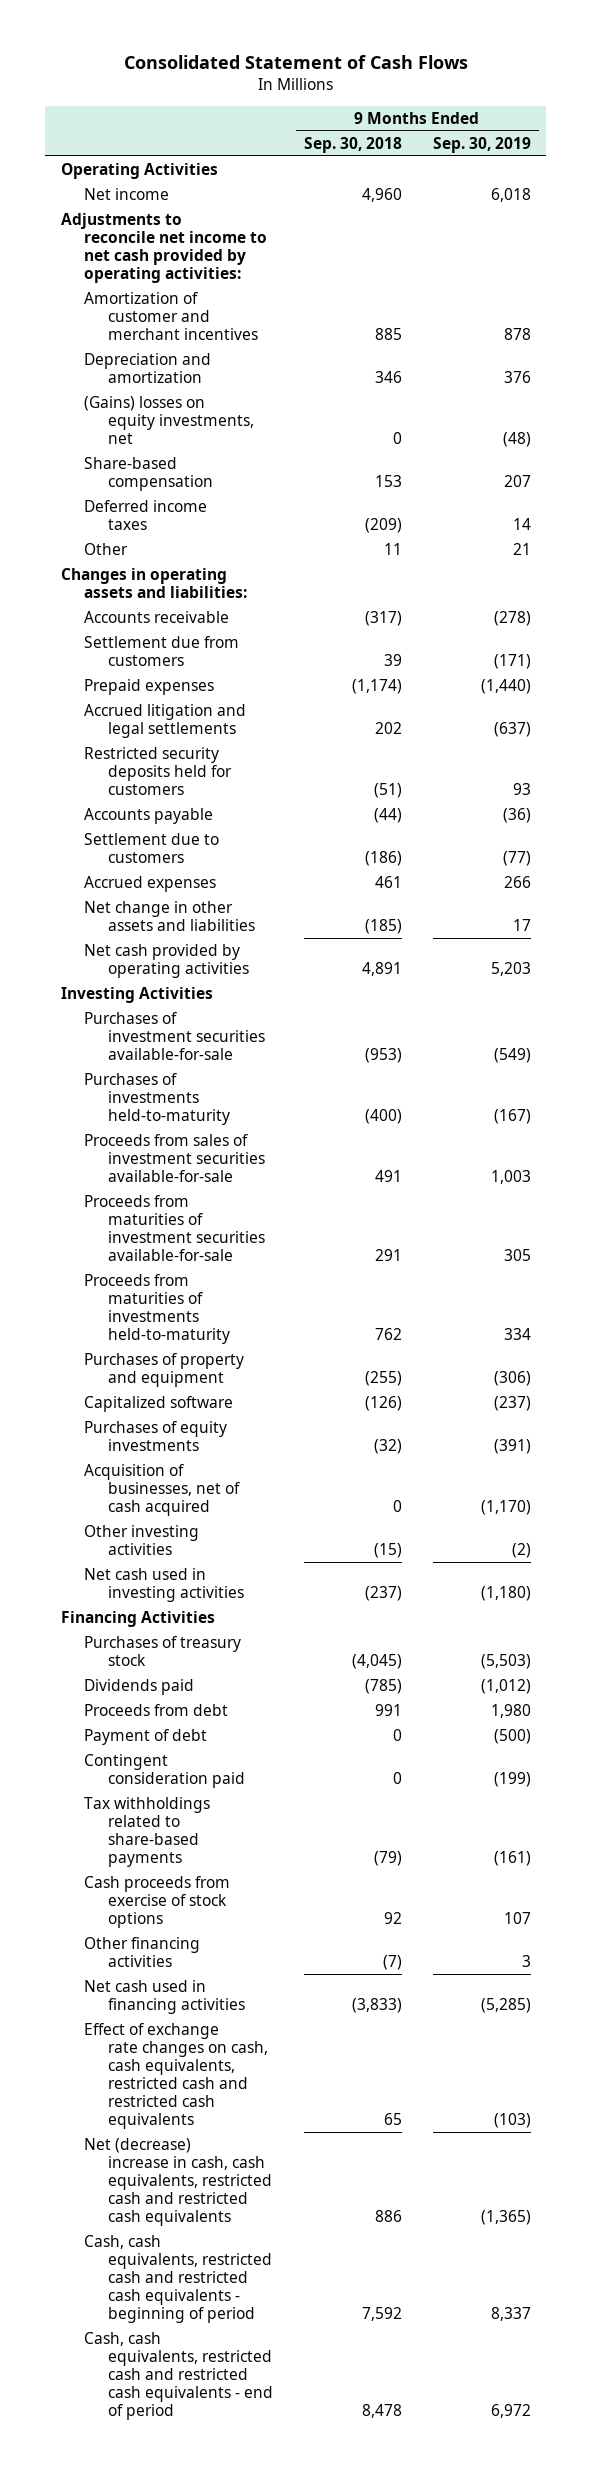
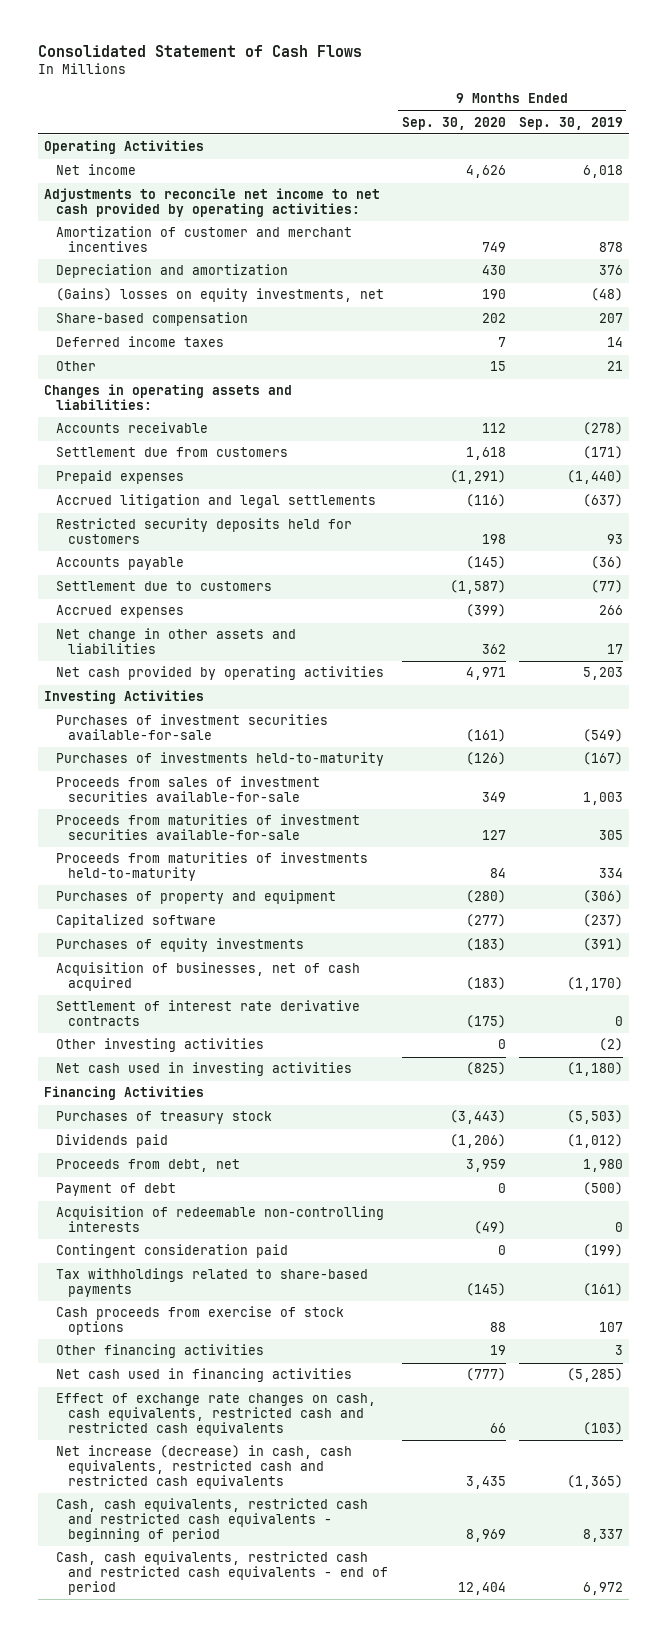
- | 9 Months Ended Sep. 30, 2018 | 9 Months Ended Sep. 30, 2019
+ | 9 Months Ended Sep. 30, 2020 | 9 Months Ended Sep. 30, 2019
+ Settlement of interest rate derivative contracts | (175) | 0
- Proceeds from debt | 991 | 1,980
+ Proceeds from debt, net | 3,959 | 1,980
+ Acquisition of redeemable non-controlling interests | (49) | 0
- Net (decrease) increase in cash, cash equivalents, restricted cash and restricted cash equivalents | 886 | (1,365)
+ Net increase (decrease) in cash, cash equivalents, restricted cash and restricted cash equivalents | 3,435 | (1,365)

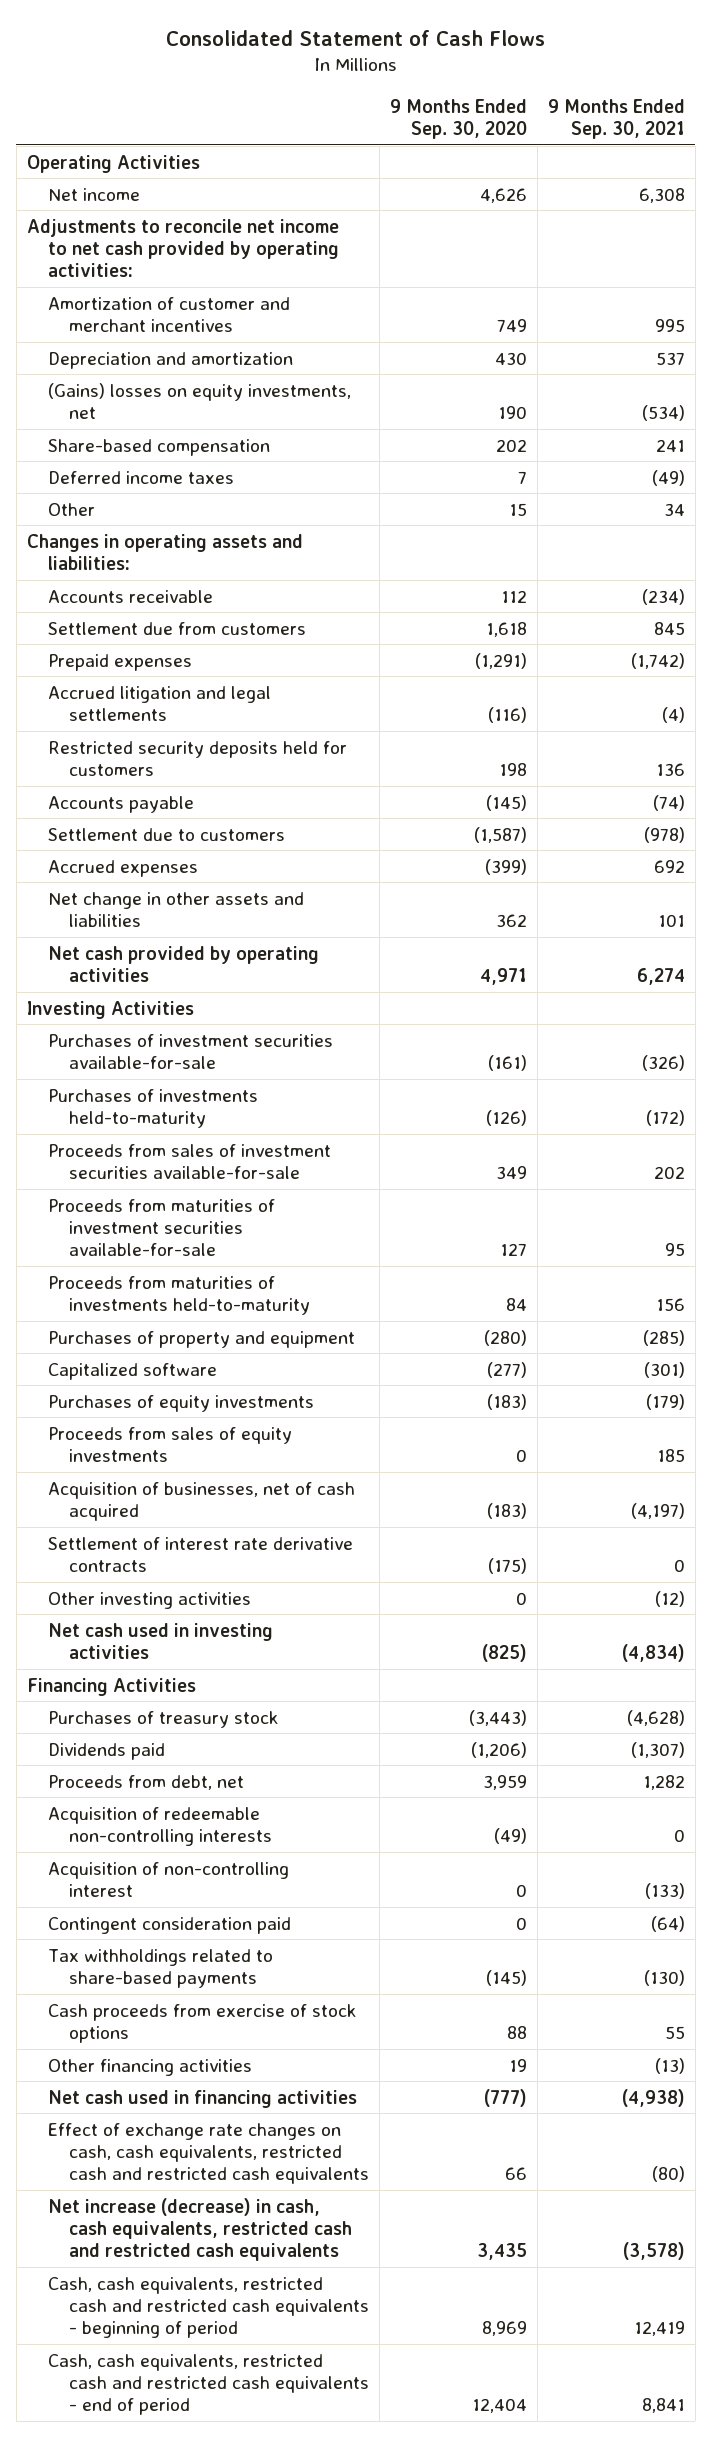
- | 9 Months Ended Sep. 30, 2020 | 9 Months Ended Sep. 30, 2019
+ | 9 Months Ended Sep. 30, 2020 | 9 Months Ended Sep. 30, 2021
+ Proceeds from sales of equity investments | 0 | 185
- Payment of debt | 0 | (500)
+ Acquisition of non-controlling interest | 0 | (133)

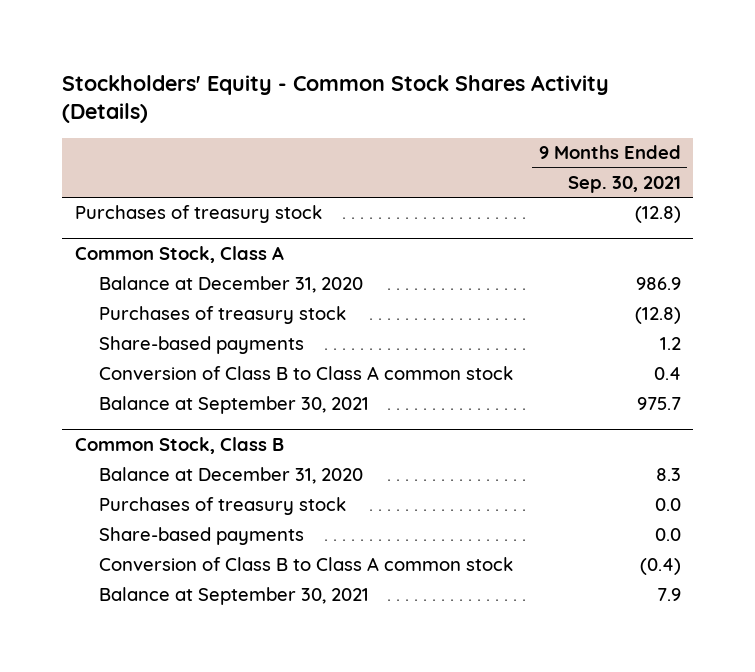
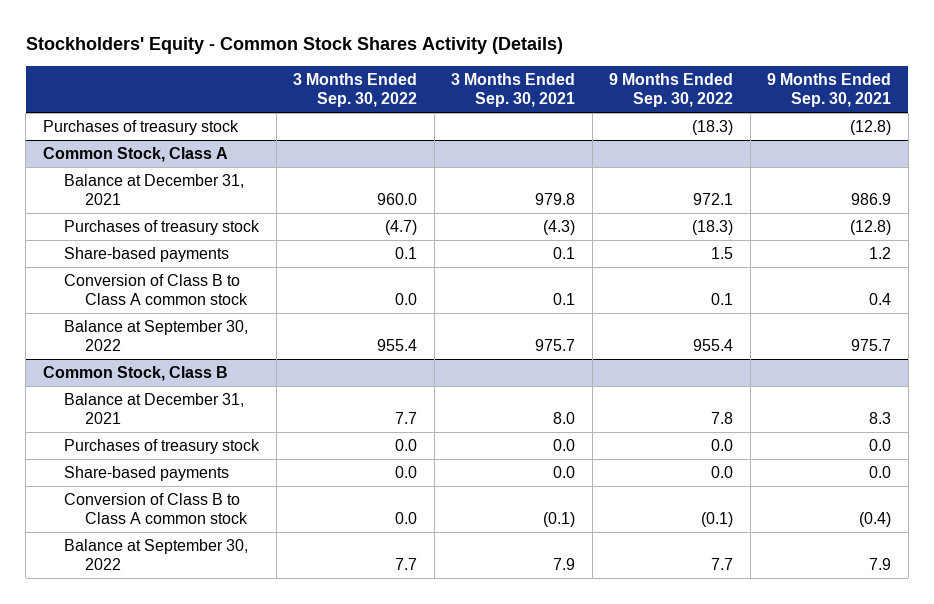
- | 9 Months Ended Sep. 30, 2021
+ | 3 Months Ended Sep. 30, 2022 | 3 Months Ended Sep. 30, 2021 | 9 Months Ended Sep. 30, 2022 | 9 Months Ended Sep. 30, 2021
@ Common Stock, Class A
- Balance at December 31, 2020 | 986.9
+ Balance at December 31, 2021 | 960.0 | 979.8 | 972.1 | 986.9
- Balance at September 30, 2021 | 975.7
+ Balance at September 30, 2022 | 955.4 | 975.7 | 955.4 | 975.7
@ Common Stock, Class B
- Balance at December 31, 2020 | 8.3
+ Balance at December 31, 2021 | 7.7 | 8.0 | 7.8 | 8.3
- Balance at September 30, 2021 | 7.9
+ Balance at September 30, 2022 | 7.7 | 7.9 | 7.7 | 7.9

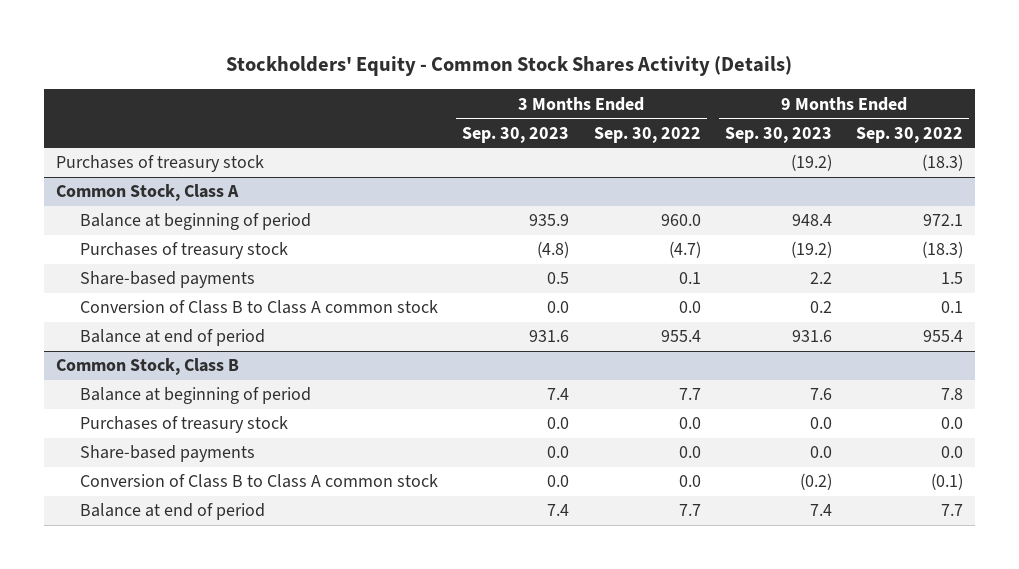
- | 3 Months Ended Sep. 30, 2022 | 3 Months Ended Sep. 30, 2021 | 9 Months Ended Sep. 30, 2022 | 9 Months Ended Sep. 30, 2021
+ | 3 Months Ended Sep. 30, 2023 | 3 Months Ended Sep. 30, 2022 | 9 Months Ended Sep. 30, 2023 | 9 Months Ended Sep. 30, 2022
@ Common Stock, Class A
- Balance at December 31, 2021 | 960.0 | 979.8 | 972.1 | 986.9
+ Balance at beginning of period | 935.9 | 960.0 | 948.4 | 972.1
- Balance at September 30, 2022 | 955.4 | 975.7 | 955.4 | 975.7
+ Balance at end of period | 931.6 | 955.4 | 931.6 | 955.4
@ Common Stock, Class B
- Balance at December 31, 2021 | 7.7 | 8.0 | 7.8 | 8.3
+ Balance at beginning of period | 7.4 | 7.7 | 7.6 | 7.8
- Balance at September 30, 2022 | 7.7 | 7.9 | 7.7 | 7.9
+ Balance at end of period | 7.4 | 7.7 | 7.4 | 7.7

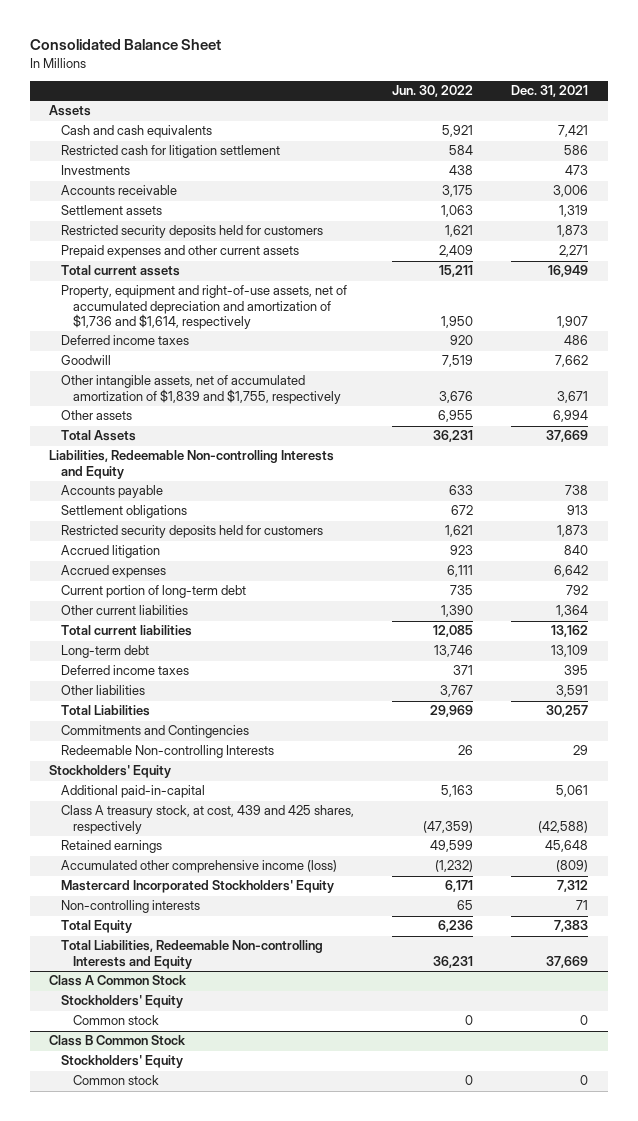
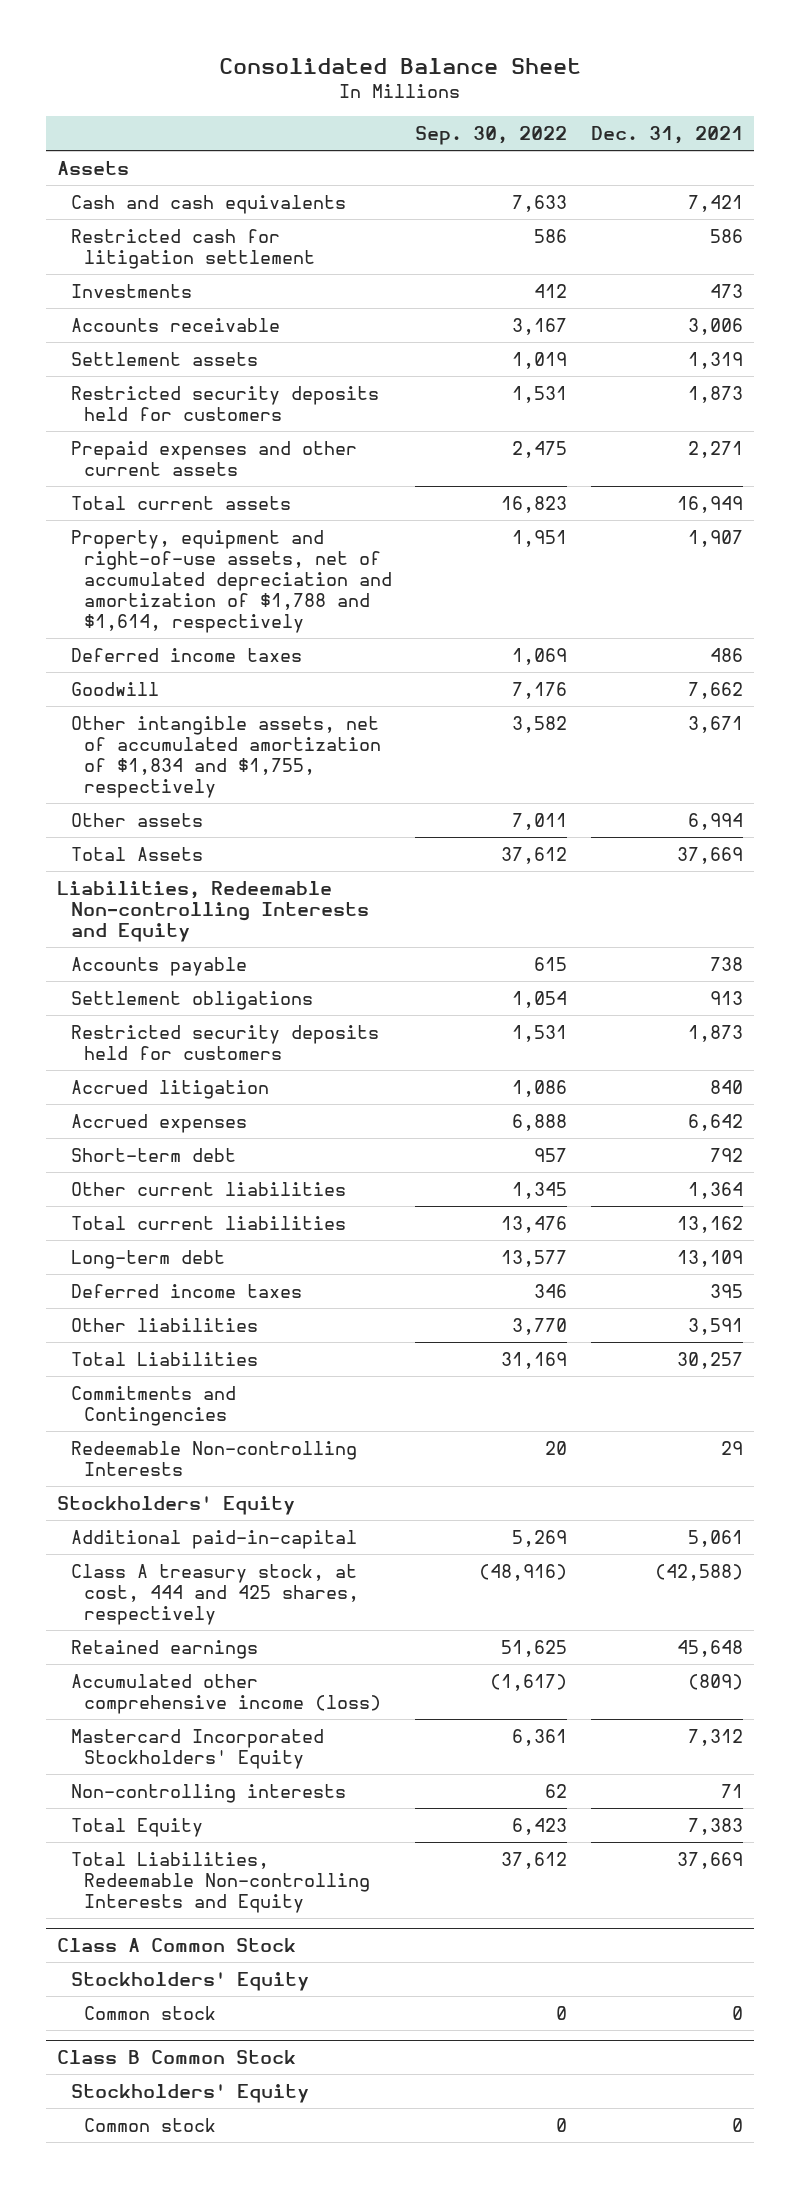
- | Jun. 30, 2022 | Dec. 31, 2021
+ | Sep. 30, 2022 | Dec. 31, 2021
- Property, equipment and right-of-use assets, net of accumulated depreciation and amortization of $1,736 and $1,614, respectively | 1,950 | 1,907
+ Property, equipment and right-of-use assets, net of accumulated depreciation and amortization of $1,788 and $1,614, respectively | 1,951 | 1,907
- Other intangible assets, net of accumulated amortization of $1,839 and $1,755, respectively | 3,676 | 3,671
+ Other intangible assets, net of accumulated amortization of $1,834 and $1,755, respectively | 3,582 | 3,671
- Current portion of long-term debt | 735 | 792
+ Short-term debt | 957 | 792
- Class A treasury stock, at cost, 439 and 425 shares, respectively | (47,359) | (42,588)
+ Class A treasury stock, at cost, 444 and 425 shares, respectively | (48,916) | (42,588)

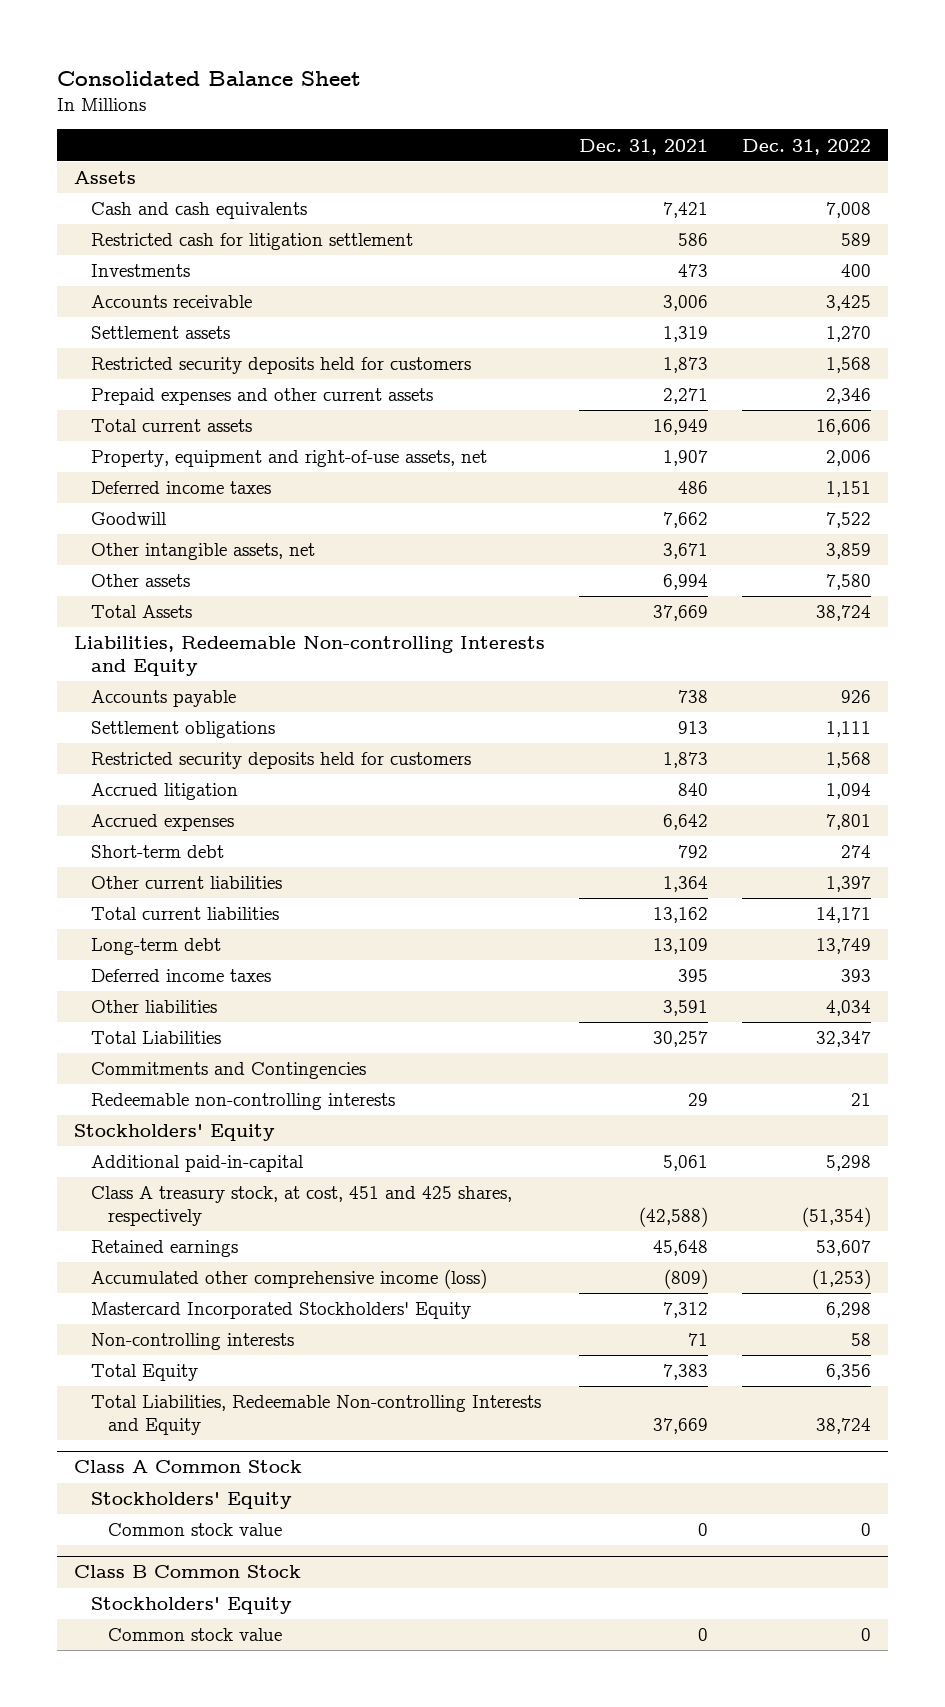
- | Sep. 30, 2022 | Dec. 31, 2021
+ | Dec. 31, 2021 | Dec. 31, 2022
- Property, equipment and right-of-use assets, net of accumulated depreciation and amortization of $1,788 and $1,614, respectively | 1,951 | 1,907
+ Property, equipment and right-of-use assets, net | 1,907 | 2,006
- Other intangible assets, net of accumulated amortization of $1,834 and $1,755, respectively | 3,582 | 3,671
+ Other intangible assets, net | 3,671 | 3,859
- Redeemable Non-controlling Interests | 20 | 29
+ Redeemable non-controlling interests | 29 | 21
- Class A treasury stock, at cost, 444 and 425 shares, respectively | (48,916) | (42,588)
+ Class A treasury stock, at cost, 451 and 425 shares, respectively | (42,588) | (51,354)
@ Class A Common Stock
- Common stock | 0 | 0
+ Common stock value | 0 | 0
@ Class B Common Stock
- Common stock | 0 | 0
+ Common stock value | 0 | 0

